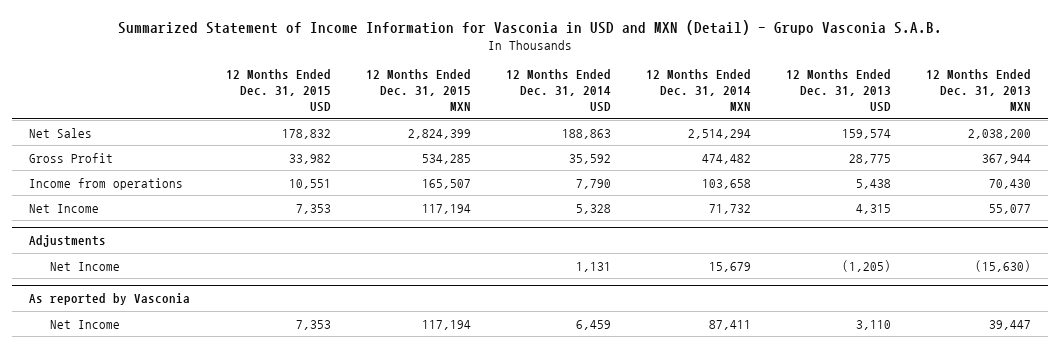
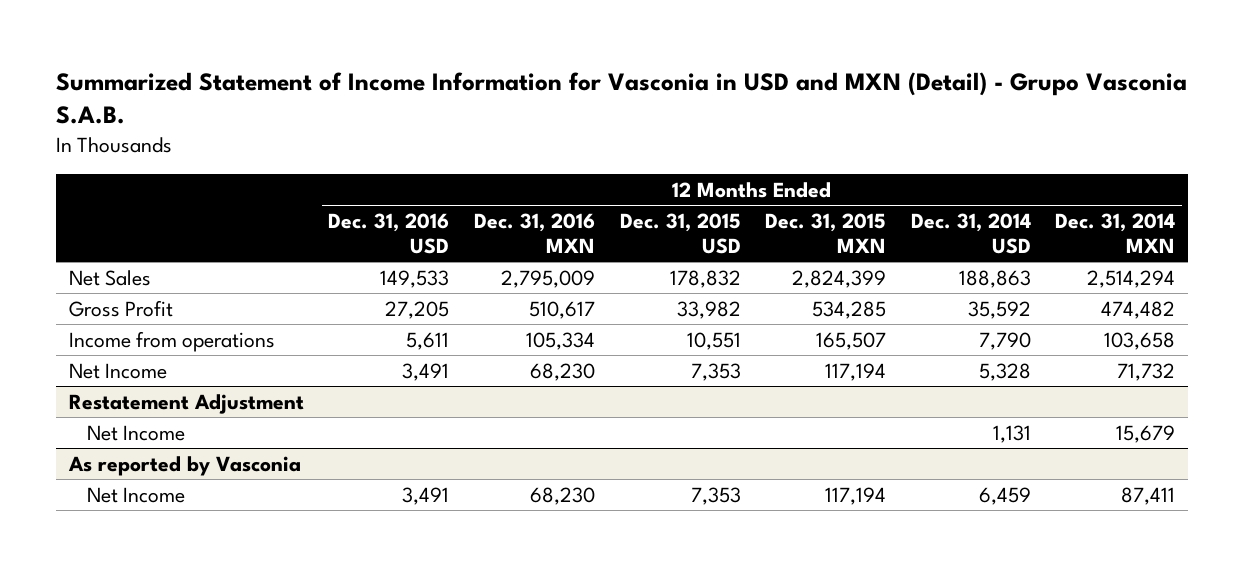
- | 12 Months Ended Dec. 31, 2015 USD | 12 Months Ended Dec. 31, 2015 MXN | 12 Months Ended Dec. 31, 2014 USD | 12 Months Ended Dec. 31, 2014 MXN | 12 Months Ended Dec. 31, 2013 USD | 12 Months Ended Dec. 31, 2013 MXN
+ | 12 Months Ended Dec. 31, 2016 USD | 12 Months Ended Dec. 31, 2016 MXN | 12 Months Ended Dec. 31, 2015 USD | 12 Months Ended Dec. 31, 2015 MXN | 12 Months Ended Dec. 31, 2014 USD | 12 Months Ended Dec. 31, 2014 MXN
- Adjustments
+ Restatement Adjustment

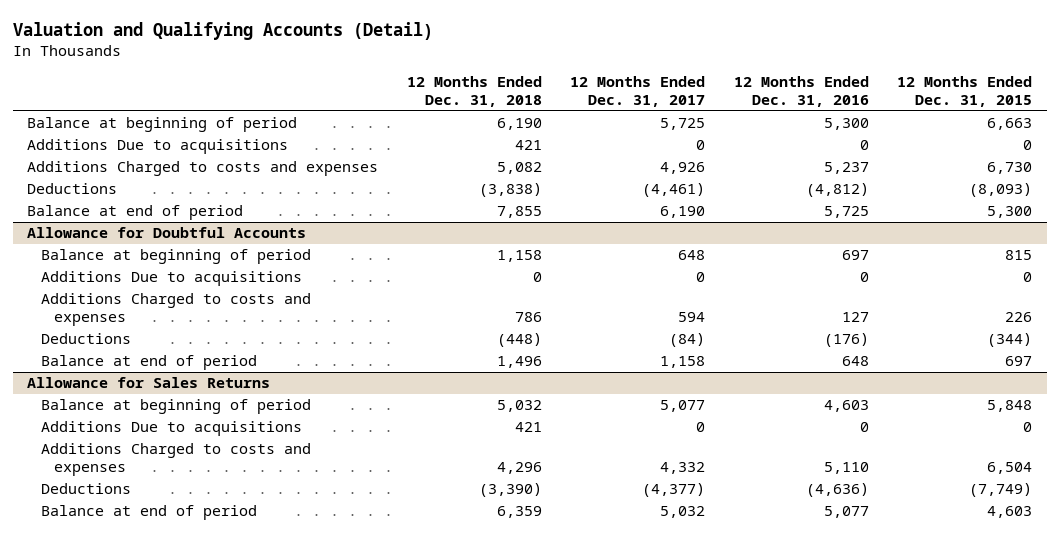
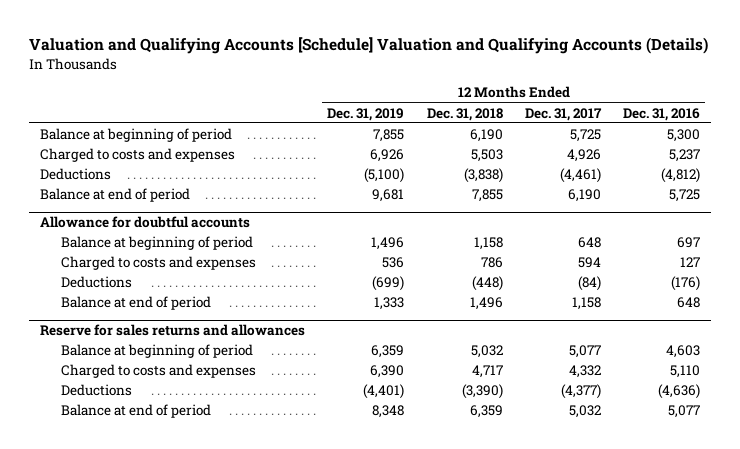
- Valuation and Qualifying Accounts (Detail)
+ Valuation and Qualifying Accounts [Schedule] Valuation and Qualifying Accounts (Details)
- | 12 Months Ended Dec. 31, 2018 | 12 Months Ended Dec. 31, 2017 | 12 Months Ended Dec. 31, 2016 | 12 Months Ended Dec. 31, 2015
+ | 12 Months Ended Dec. 31, 2019 | 12 Months Ended Dec. 31, 2018 | 12 Months Ended Dec. 31, 2017 | 12 Months Ended Dec. 31, 2016
- Additions Due to acquisitions | 421 | 0 | 0 | 0
- Additions Charged to costs and expenses | 5,082 | 4,926 | 5,237 | 6,730
+ Charged to costs and expenses | 6,926 | 5,503 | 4,926 | 5,237
- Allowance for Doubtful Accounts
+ Allowance for doubtful accounts
- Additions Due to acquisitions | 0 | 0 | 0 | 0
- Additions Charged to costs and expenses | 786 | 594 | 127 | 226
+ Charged to costs and expenses | 536 | 786 | 594 | 127
- Allowance for Sales Returns
+ Reserve for sales returns and allowances
- Additions Due to acquisitions | 421 | 0 | 0 | 0
- Additions Charged to costs and expenses | 4,296 | 4,332 | 5,110 | 6,504
+ Charged to costs and expenses | 6,390 | 4,717 | 4,332 | 5,110

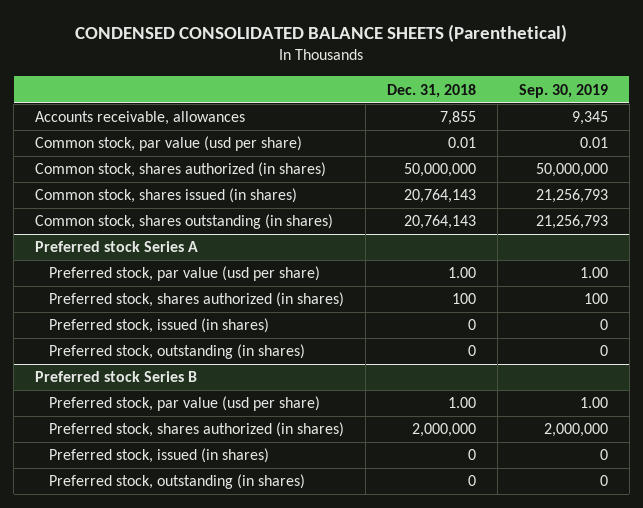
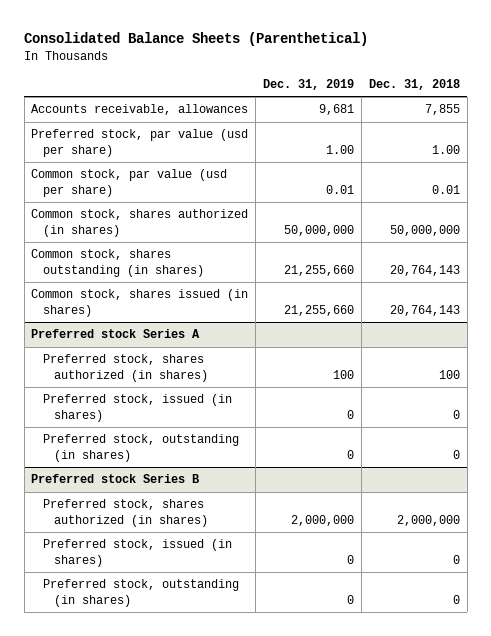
- CONDENSED CONSOLIDATED BALANCE SHEETS (Parenthetical)
+ Consolidated Balance Sheets (Parenthetical)
- | Dec. 31, 2018 | Sep. 30, 2019
+ | Dec. 31, 2019 | Dec. 31, 2018
+ Preferred stock, par value (usd per share) | 1.00 | 1.00
moved down: Common stock, shares issued (in shares) | 21,255,660 | 20,764,143
@ Preferred stock Series A
- Preferred stock, par value (usd per share) | 1.00 | 1.00
@ Preferred stock Series B
- Preferred stock, par value (usd per share) | 1.00 | 1.00

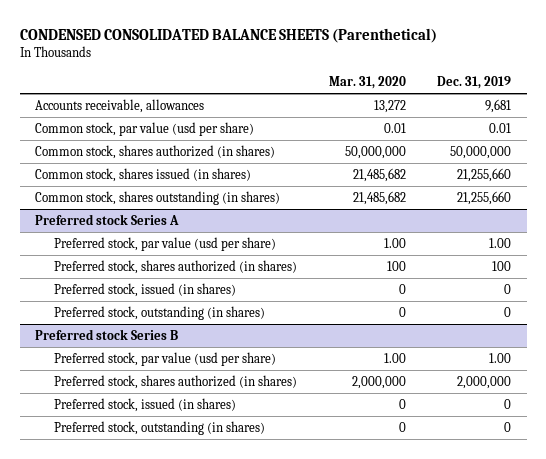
- Consolidated Balance Sheets (Parenthetical)
+ CONDENSED CONSOLIDATED BALANCE SHEETS (Parenthetical)
- | Dec. 31, 2019 | Dec. 31, 2018
+ | Mar. 31, 2020 | Dec. 31, 2019
- Preferred stock, par value (usd per share) | 1.00 | 1.00
moved down: Common stock, shares outstanding (in shares) | 21,485,682 | 21,255,660
@ Preferred stock Series A
+ Preferred stock, par value (usd per share) | 1.00 | 1.00
@ Preferred stock Series B
+ Preferred stock, par value (usd per share) | 1.00 | 1.00

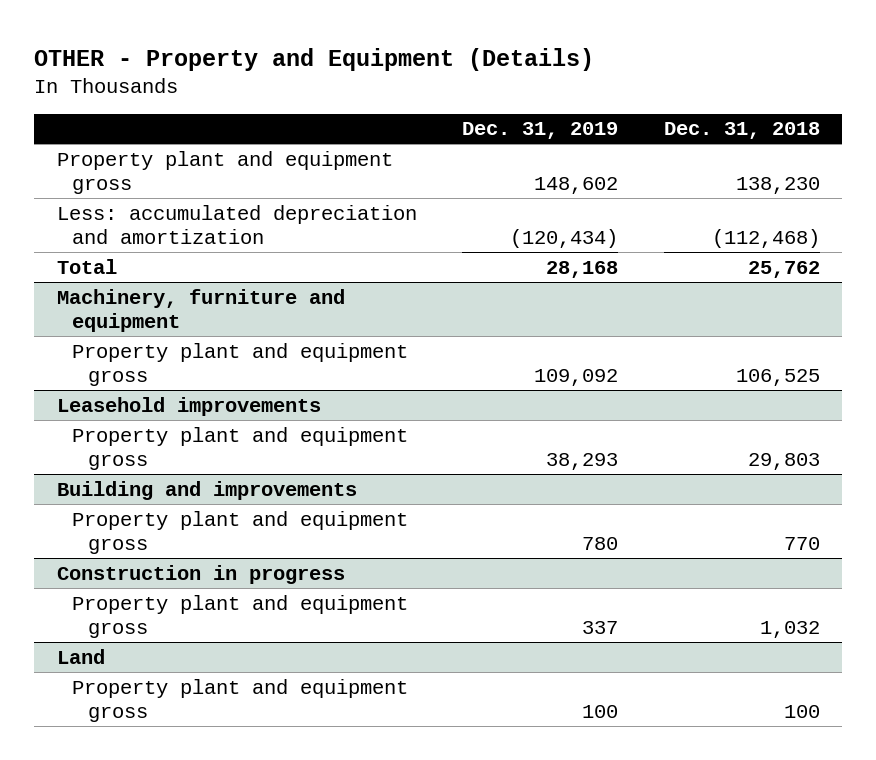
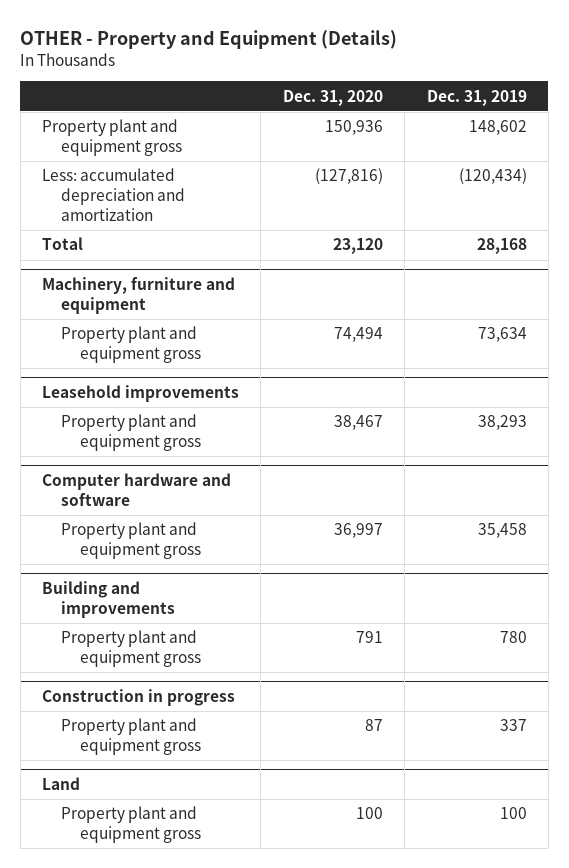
- | Dec. 31, 2019 | Dec. 31, 2018
+ | Dec. 31, 2020 | Dec. 31, 2019
@ Machinery, furniture and equipment
- Property plant and equipment gross | 109,092 | 106,525
+ Property plant and equipment gross | 74,494 | 73,634
+ Computer hardware and software
+ Property plant and equipment gross | 36,997 | 35,458

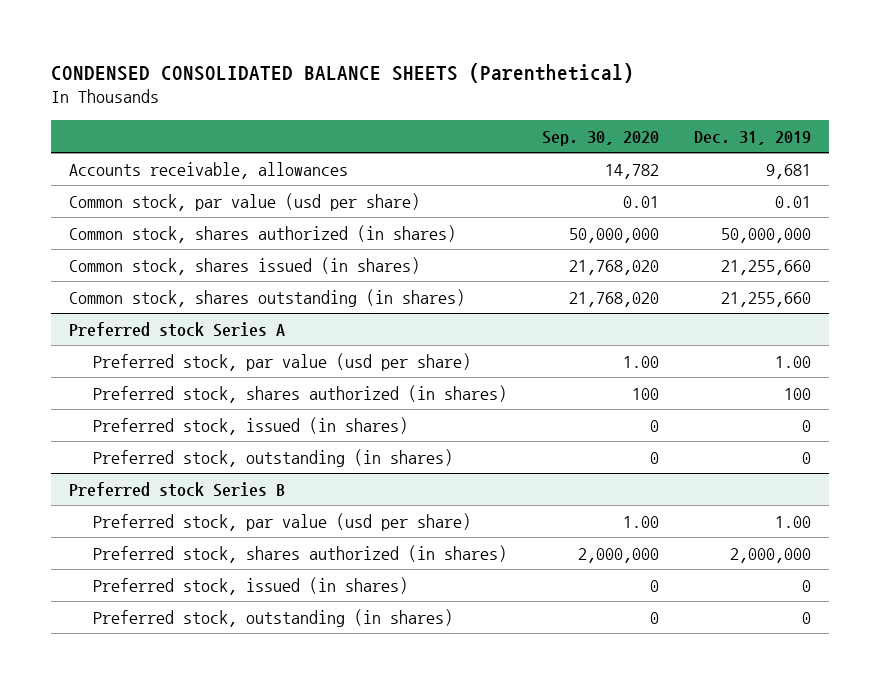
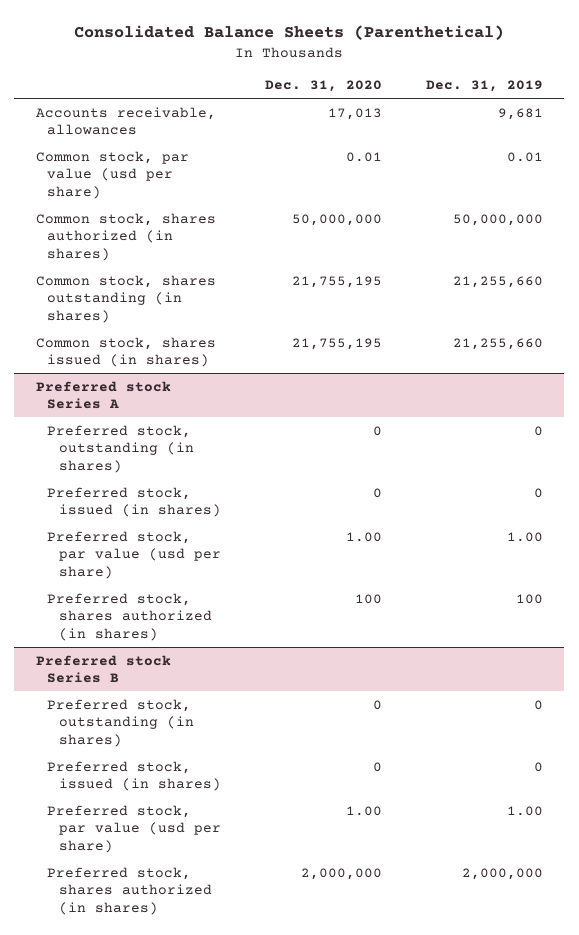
- CONDENSED CONSOLIDATED BALANCE SHEETS (Parenthetical)
+ Consolidated Balance Sheets (Parenthetical)
- | Sep. 30, 2020 | Dec. 31, 2019
+ | Dec. 31, 2020 | Dec. 31, 2019
moved down: Common stock, shares issued (in shares) | 21,755,195 | 21,255,660
@ Preferred stock Series A
moved up: Preferred stock, outstanding (in shares) | 0 | 0
moved up: Preferred stock, issued (in shares) | 0 | 0
@ Preferred stock Series B
moved up: Preferred stock, outstanding (in shares) | 0 | 0
moved up: Preferred stock, issued (in shares) | 0 | 0

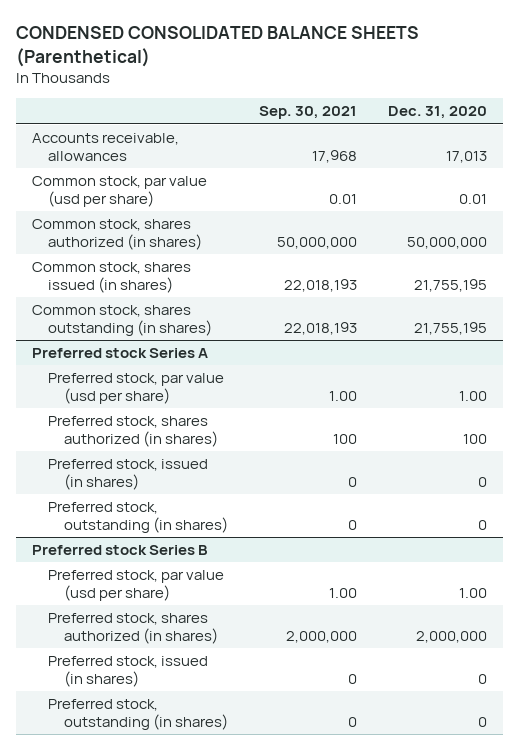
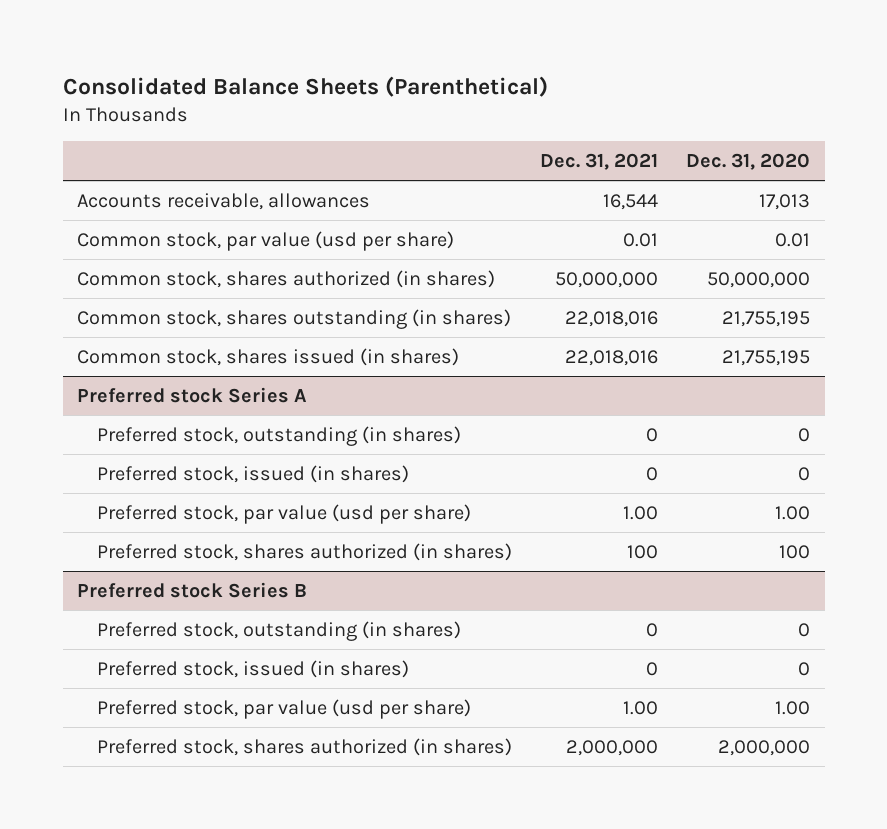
- CONDENSED CONSOLIDATED BALANCE SHEETS (Parenthetical)
+ Consolidated Balance Sheets (Parenthetical)
- | Sep. 30, 2021 | Dec. 31, 2020
+ | Dec. 31, 2021 | Dec. 31, 2020
moved down: Common stock, shares issued (in shares) | 22,018,016 | 21,755,195
@ Preferred stock Series A
moved up: Preferred stock, outstanding (in shares) | 0 | 0
moved up: Preferred stock, issued (in shares) | 0 | 0
@ Preferred stock Series B
moved up: Preferred stock, outstanding (in shares) | 0 | 0
moved up: Preferred stock, issued (in shares) | 0 | 0

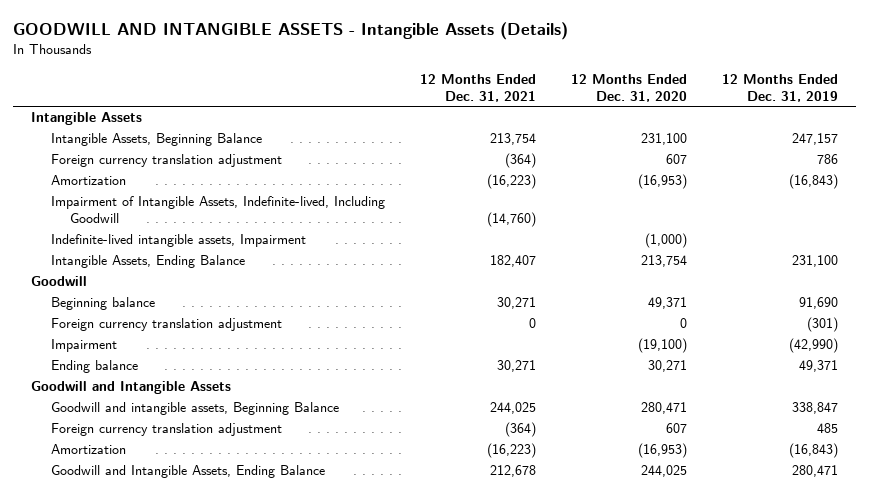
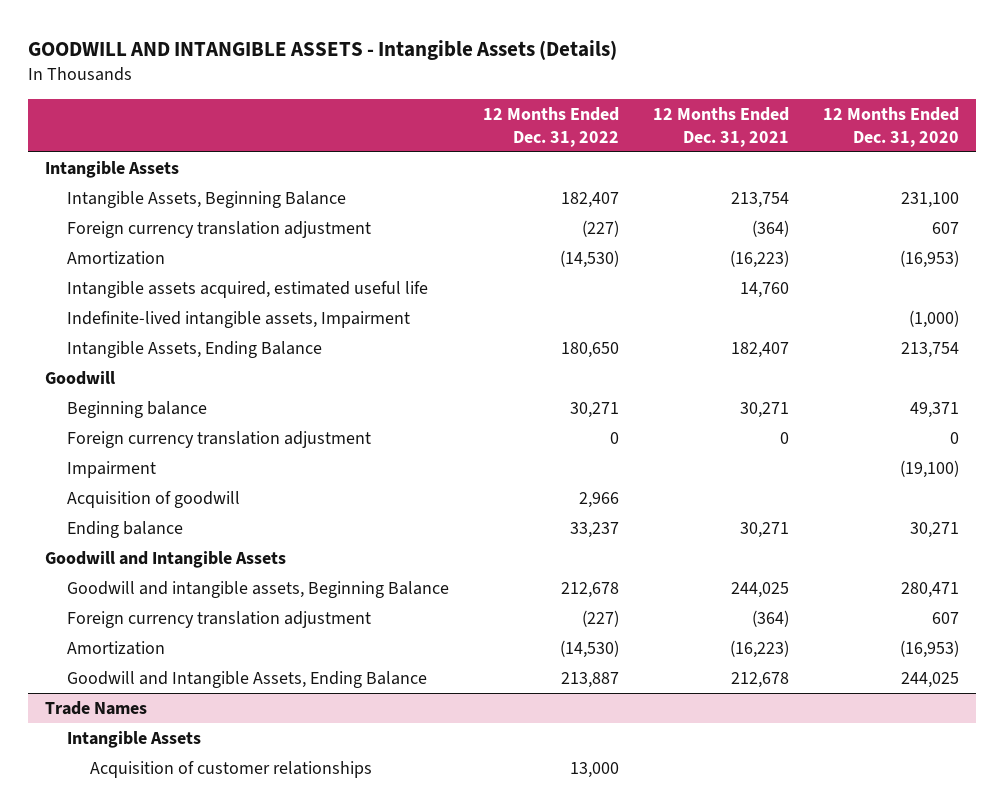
- | 12 Months Ended Dec. 31, 2021 | 12 Months Ended Dec. 31, 2020 | 12 Months Ended Dec. 31, 2019
+ | 12 Months Ended Dec. 31, 2022 | 12 Months Ended Dec. 31, 2021 | 12 Months Ended Dec. 31, 2020
- Impairment of Intangible Assets, Indefinite-lived, Including Goodwill | (14,760) | |
+ Intangible assets acquired, estimated useful life | | 14,760 |
+ Acquisition of goodwill | 2,966 | |
+ Trade Names
+ Intangible Assets
+ Acquisition of customer relationships | 13,000 | |

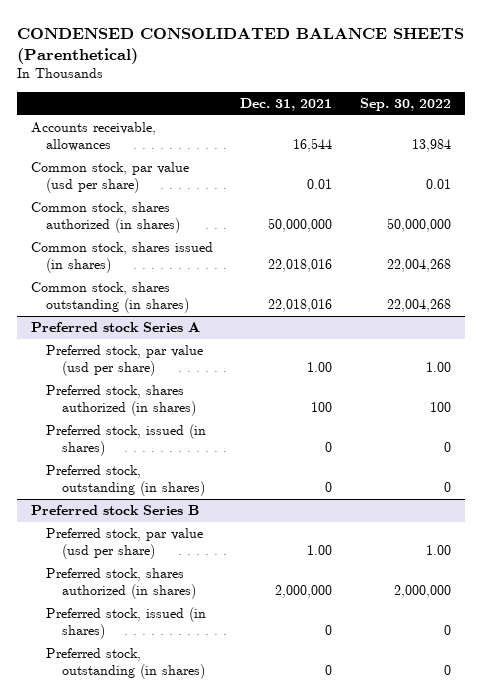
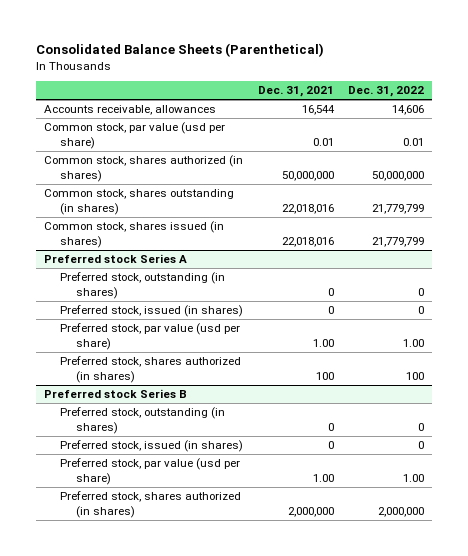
- CONDENSED CONSOLIDATED BALANCE SHEETS (Parenthetical)
+ Consolidated Balance Sheets (Parenthetical)
- | Dec. 31, 2021 | Sep. 30, 2022
+ | Dec. 31, 2021 | Dec. 31, 2022
moved down: Common stock, shares issued (in shares) | 22,018,016 | 21,779,799
@ Preferred stock Series A
moved up: Preferred stock, outstanding (in shares) | 0 | 0
moved up: Preferred stock, issued (in shares) | 0 | 0
@ Preferred stock Series B
moved up: Preferred stock, outstanding (in shares) | 0 | 0
moved up: Preferred stock, issued (in shares) | 0 | 0

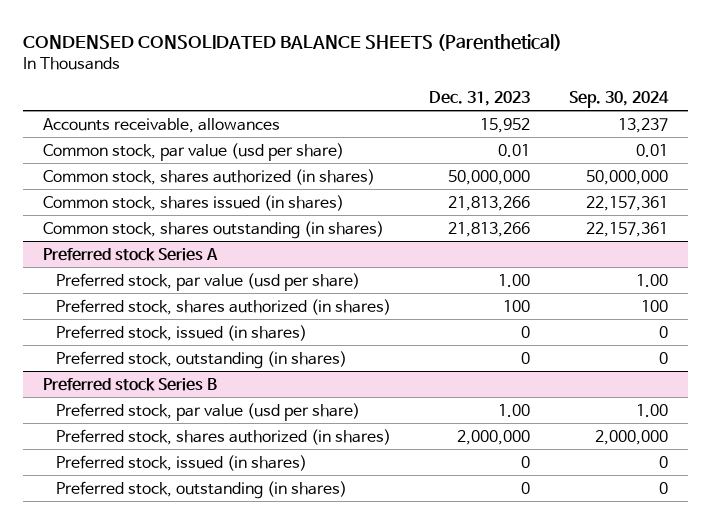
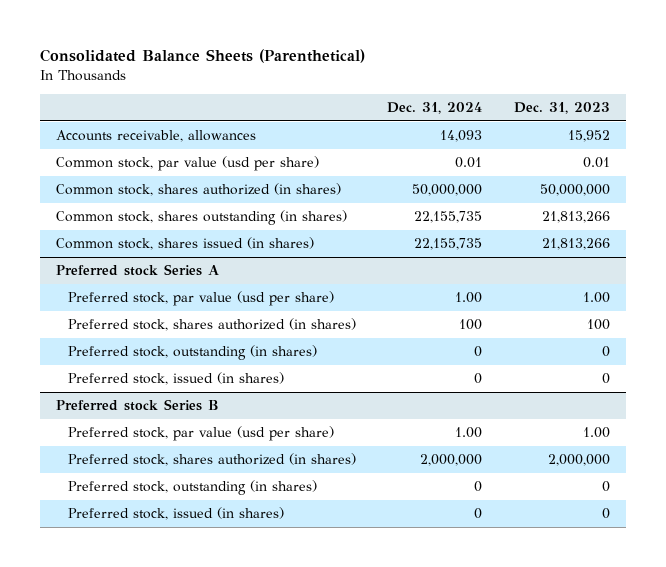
- CONDENSED CONSOLIDATED BALANCE SHEETS (Parenthetical)
+ Consolidated Balance Sheets (Parenthetical)
- | Dec. 31, 2023 | Sep. 30, 2024
+ | Dec. 31, 2024 | Dec. 31, 2023
moved down: Common stock, shares issued (in shares) | 22,155,735 | 21,813,266
@ Preferred stock Series A
moved down: Preferred stock, issued (in shares) | 0 | 0
@ Preferred stock Series B
moved down: Preferred stock, issued (in shares) | 0 | 0

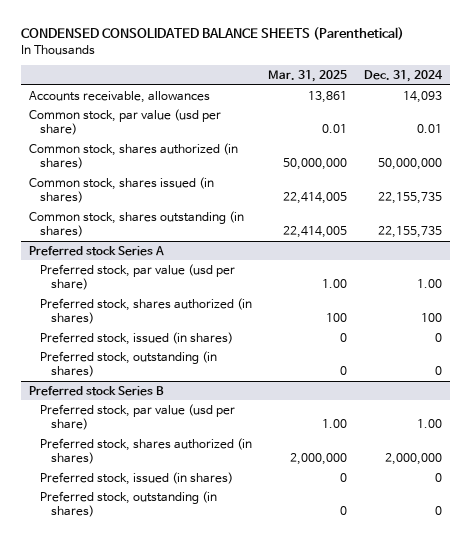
- Consolidated Balance Sheets (Parenthetical)
+ CONDENSED CONSOLIDATED BALANCE SHEETS (Parenthetical)
- | Dec. 31, 2024 | Dec. 31, 2023
+ | Mar. 31, 2025 | Dec. 31, 2024
moved down: Common stock, shares outstanding (in shares) | 22,414,005 | 22,155,735
@ Preferred stock Series A
moved down: Preferred stock, outstanding (in shares) | 0 | 0
@ Preferred stock Series B
moved down: Preferred stock, outstanding (in shares) | 0 | 0

